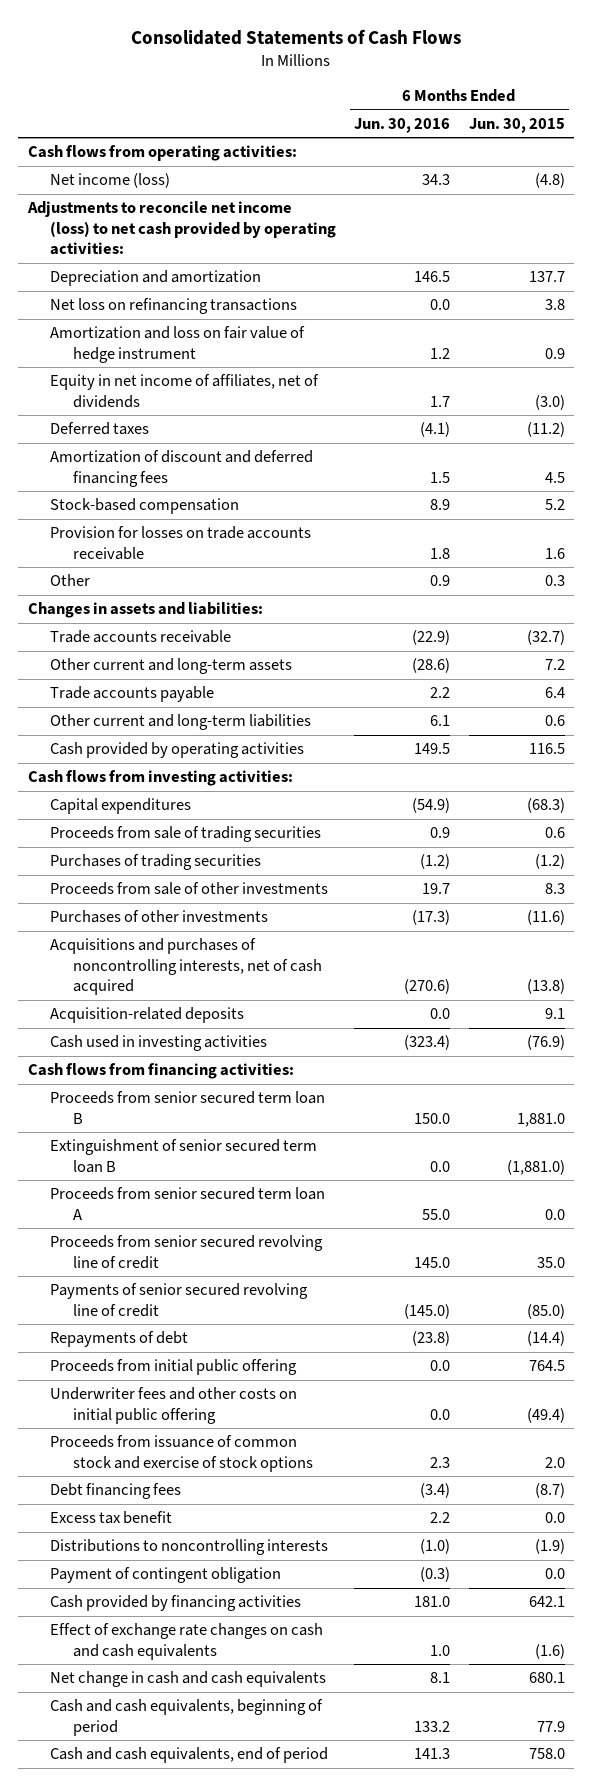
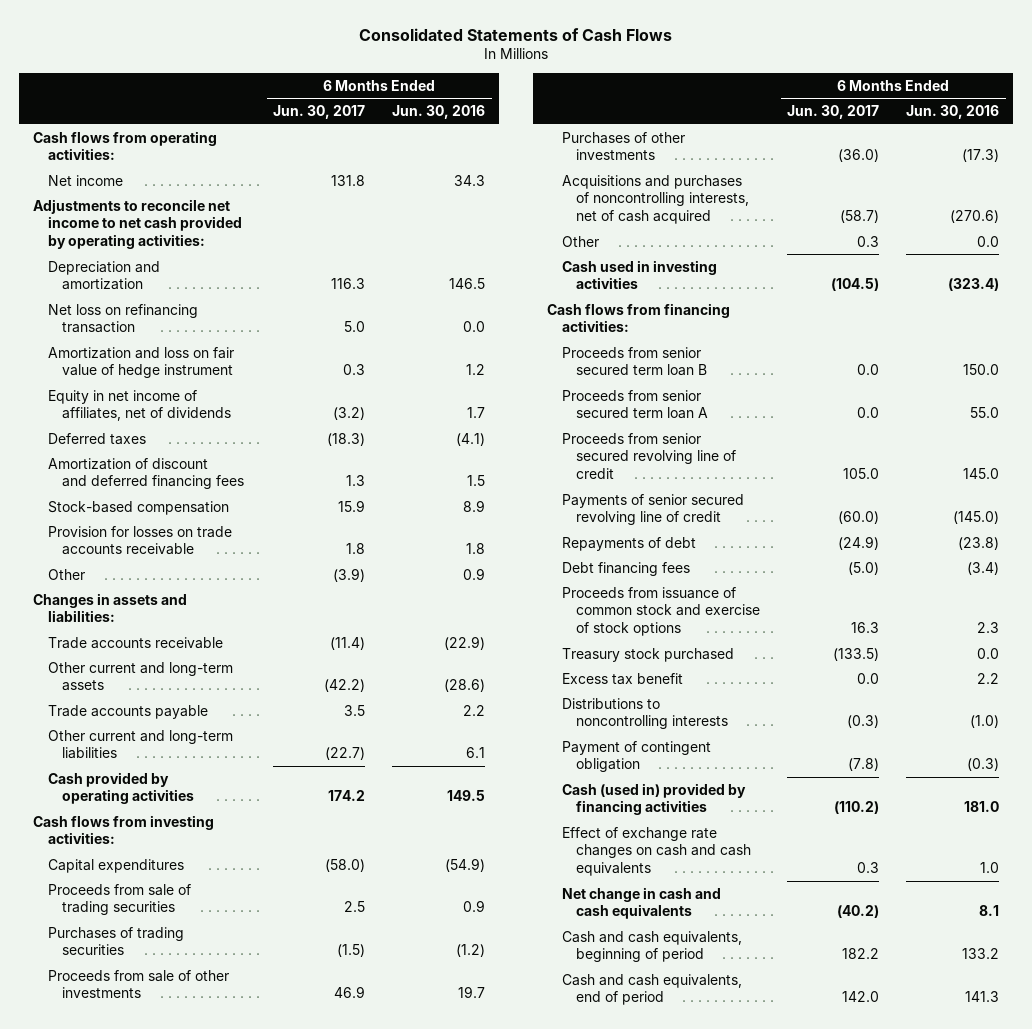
- | 6 Months Ended Jun. 30, 2016 | 6 Months Ended Jun. 30, 2015
+ | 6 Months Ended Jun. 30, 2017 | 6 Months Ended Jun. 30, 2016
- Net income (loss) | 34.3 | (4.8)
- Adjustments to reconcile net income (loss) to net cash provided by operating activities:
+ Net income | 131.8 | 34.3
+ Adjustments to reconcile net income to net cash provided by operating activities:
- Net loss on refinancing transactions | 0.0 | 3.8
+ Net loss on refinancing transaction | 5.0 | 0.0
- Acquisition-related deposits | 0.0 | 9.1
+ Other | 0.3 | 0.0
- Extinguishment of senior secured term loan B | 0.0 | (1,881.0)
- Proceeds from initial public offering | 0.0 | 764.5
- Underwriter fees and other costs on initial public offering | 0.0 | (49.4)
moved down: Proceeds from issuance of common stock and exercise of stock options | 16.3 | 2.3
+ Treasury stock purchased | (133.5) | 0.0
- Cash provided by financing activities | 181.0 | 642.1
+ Cash (used in) provided by financing activities | (110.2) | 181.0

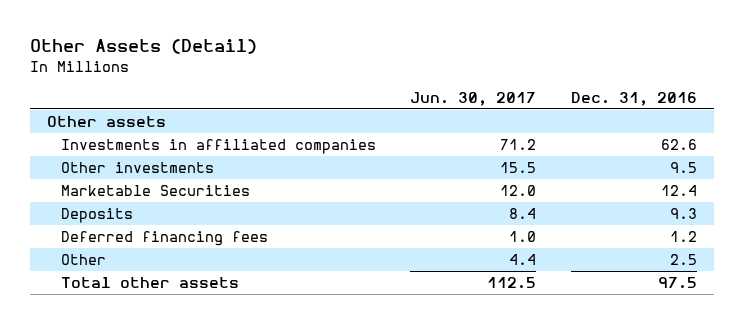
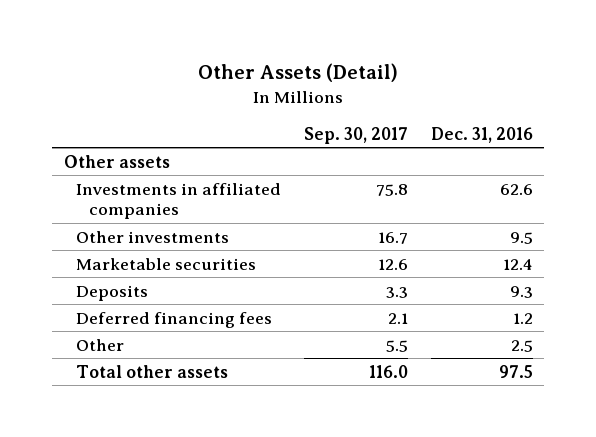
- | Jun. 30, 2017 | Dec. 31, 2016
+ | Sep. 30, 2017 | Dec. 31, 2016
- Marketable Securities | 12.0 | 12.4
+ Marketable securities | 12.6 | 12.4

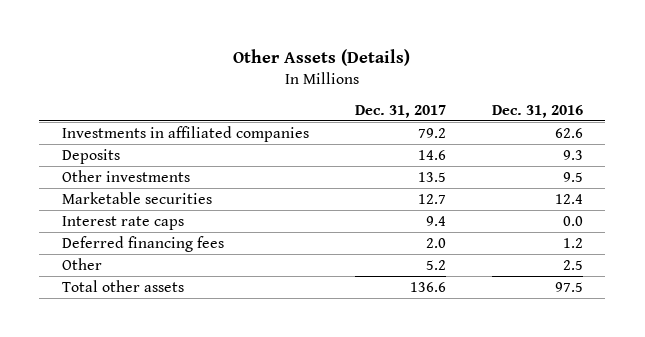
- Other Assets (Detail)
+ Other Assets (Details)
- | Sep. 30, 2017 | Dec. 31, 2016
+ | Dec. 31, 2017 | Dec. 31, 2016
- Other assets
moved up: Deposits | 14.6 | 9.3
+ Interest rate caps | 9.4 | 0.0

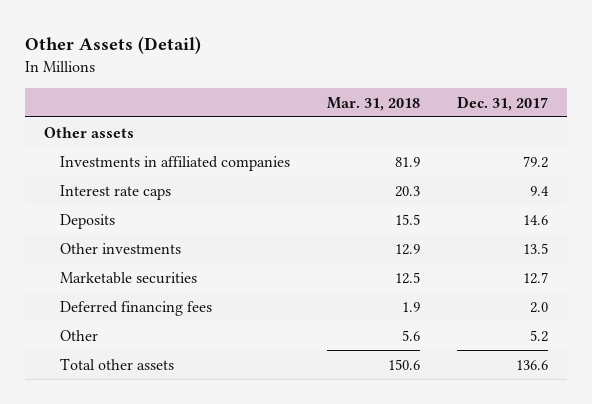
- Other Assets (Details)
+ Other Assets (Detail)
- | Dec. 31, 2017 | Dec. 31, 2016
+ | Mar. 31, 2018 | Dec. 31, 2017
+ Other assets
moved up: Interest rate caps | 20.3 | 9.4

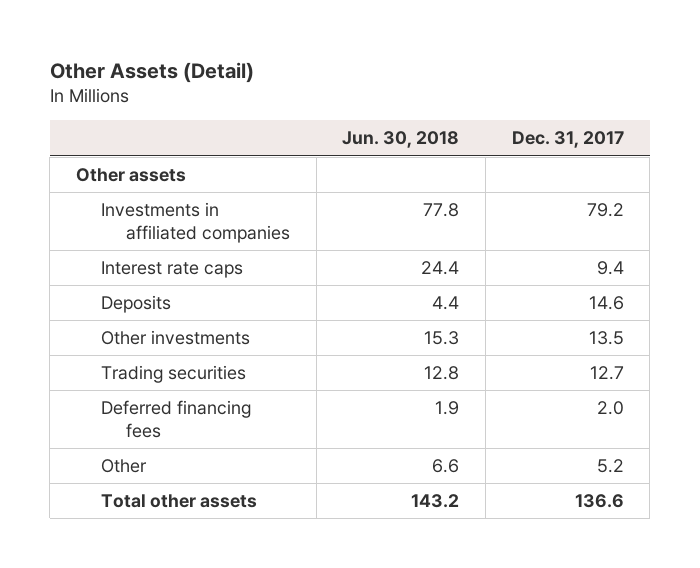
- | Mar. 31, 2018 | Dec. 31, 2017
+ | Jun. 30, 2018 | Dec. 31, 2017
- Marketable securities | 12.5 | 12.7
+ Trading securities | 12.8 | 12.7

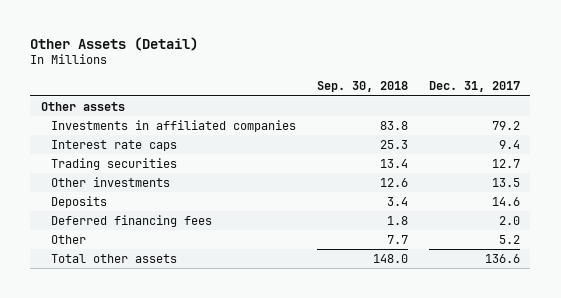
- | Jun. 30, 2018 | Dec. 31, 2017
+ | Sep. 30, 2018 | Dec. 31, 2017
moved down: Other investments | 12.6 | 13.5
moved down: Deposits | 3.4 | 14.6

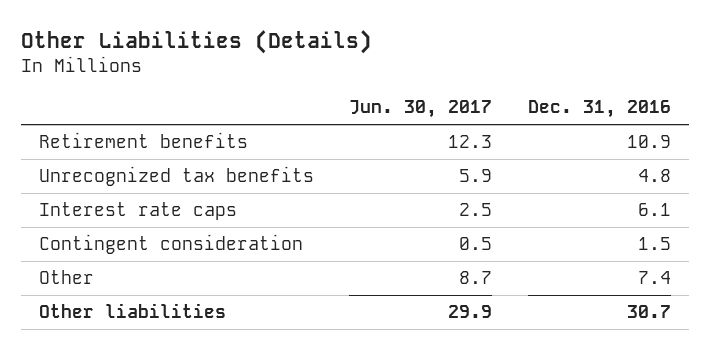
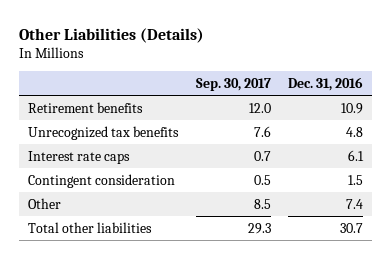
- | Jun. 30, 2017 | Dec. 31, 2016
+ | Sep. 30, 2017 | Dec. 31, 2016
- Other liabilities | 29.9 | 30.7
+ Total other liabilities | 29.3 | 30.7

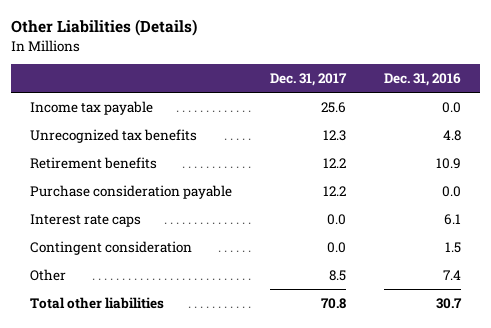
- | Sep. 30, 2017 | Dec. 31, 2016
+ | Dec. 31, 2017 | Dec. 31, 2016
+ Income tax payable | 25.6 | 0.0
moved down: Retirement benefits | 12.2 | 10.9
+ Purchase consideration payable | 12.2 | 0.0

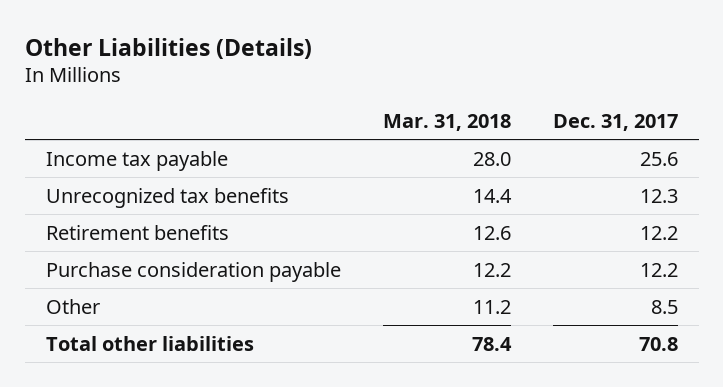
- | Dec. 31, 2017 | Dec. 31, 2016
+ | Mar. 31, 2018 | Dec. 31, 2017
- Interest rate caps | 0.0 | 6.1
- Contingent consideration | 0.0 | 1.5

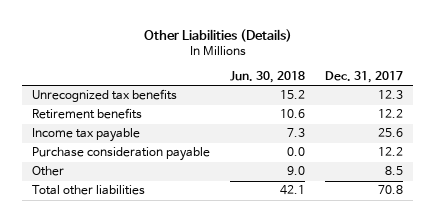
- | Mar. 31, 2018 | Dec. 31, 2017
+ | Jun. 30, 2018 | Dec. 31, 2017
moved down: Income tax payable | 7.3 | 25.6

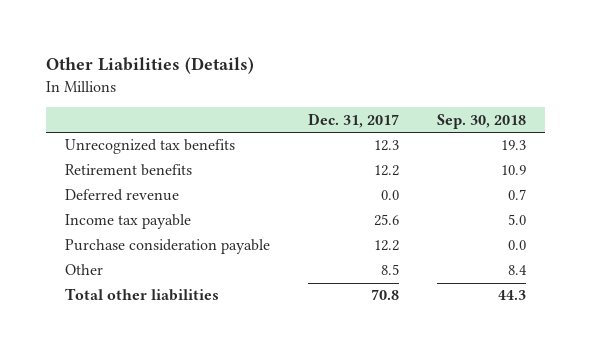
- | Jun. 30, 2018 | Dec. 31, 2017
+ | Dec. 31, 2017 | Sep. 30, 2018
+ Deferred revenue | 0.0 | 0.7

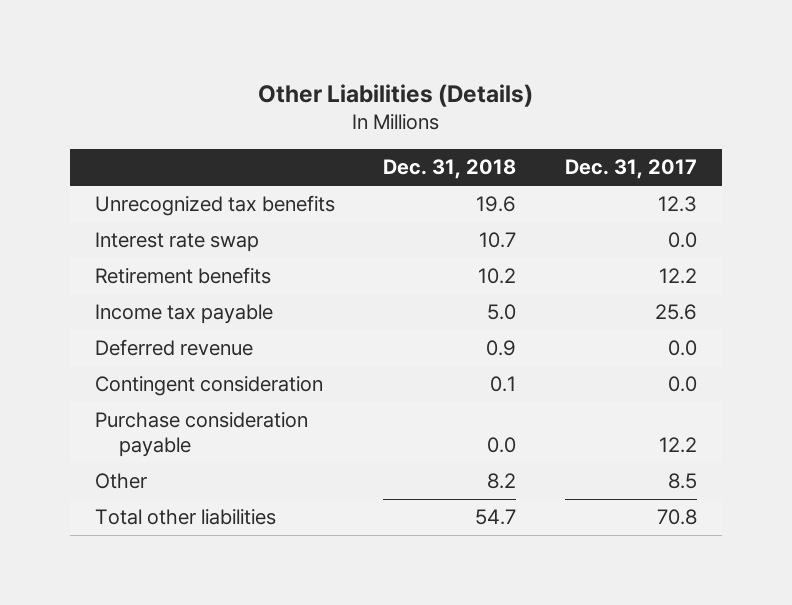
- | Dec. 31, 2017 | Sep. 30, 2018
+ | Dec. 31, 2018 | Dec. 31, 2017
+ Interest rate swap | 10.7 | 0.0
moved down: Deferred revenue | 0.9 | 0.0
+ Contingent consideration | 0.1 | 0.0

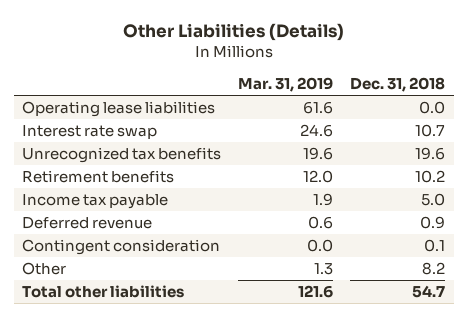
- | Dec. 31, 2018 | Dec. 31, 2017
+ | Mar. 31, 2019 | Dec. 31, 2018
+ Operating lease liabilities | 61.6 | 0.0
moved down: Unrecognized tax benefits | 19.6 | 19.6
- Purchase consideration payable | 0.0 | 12.2

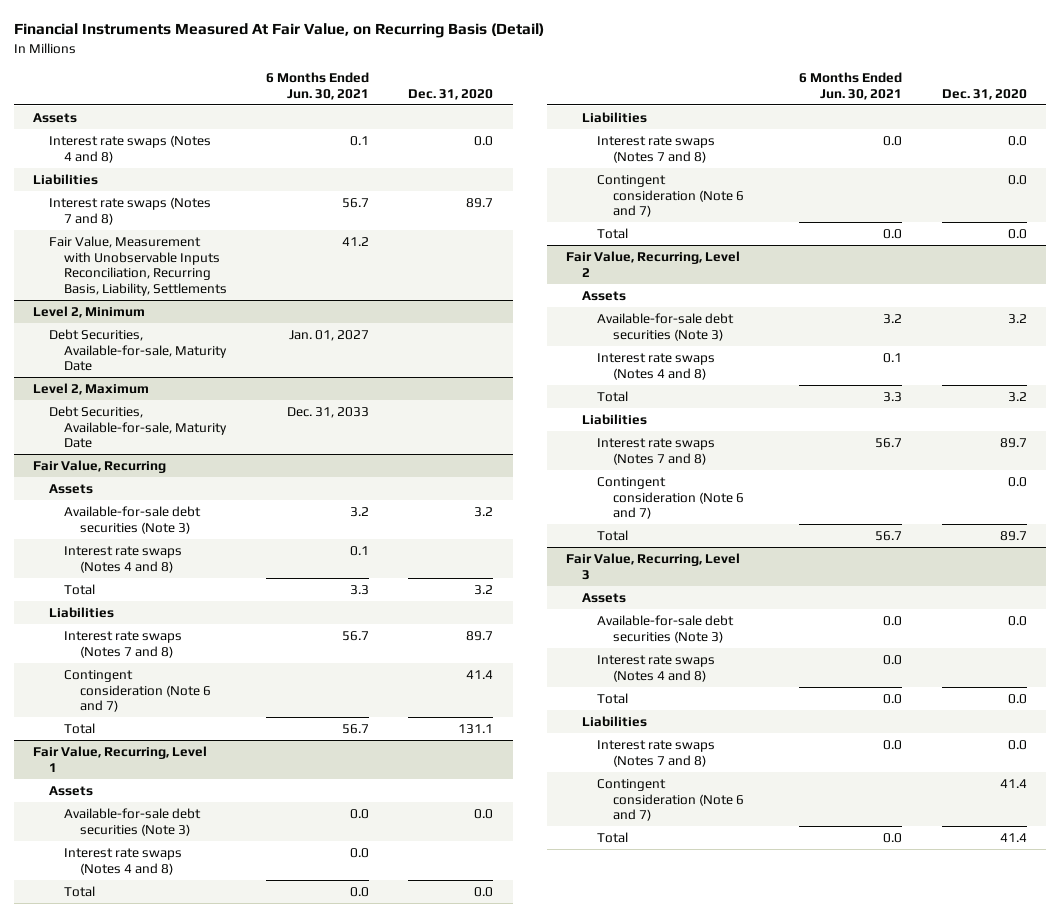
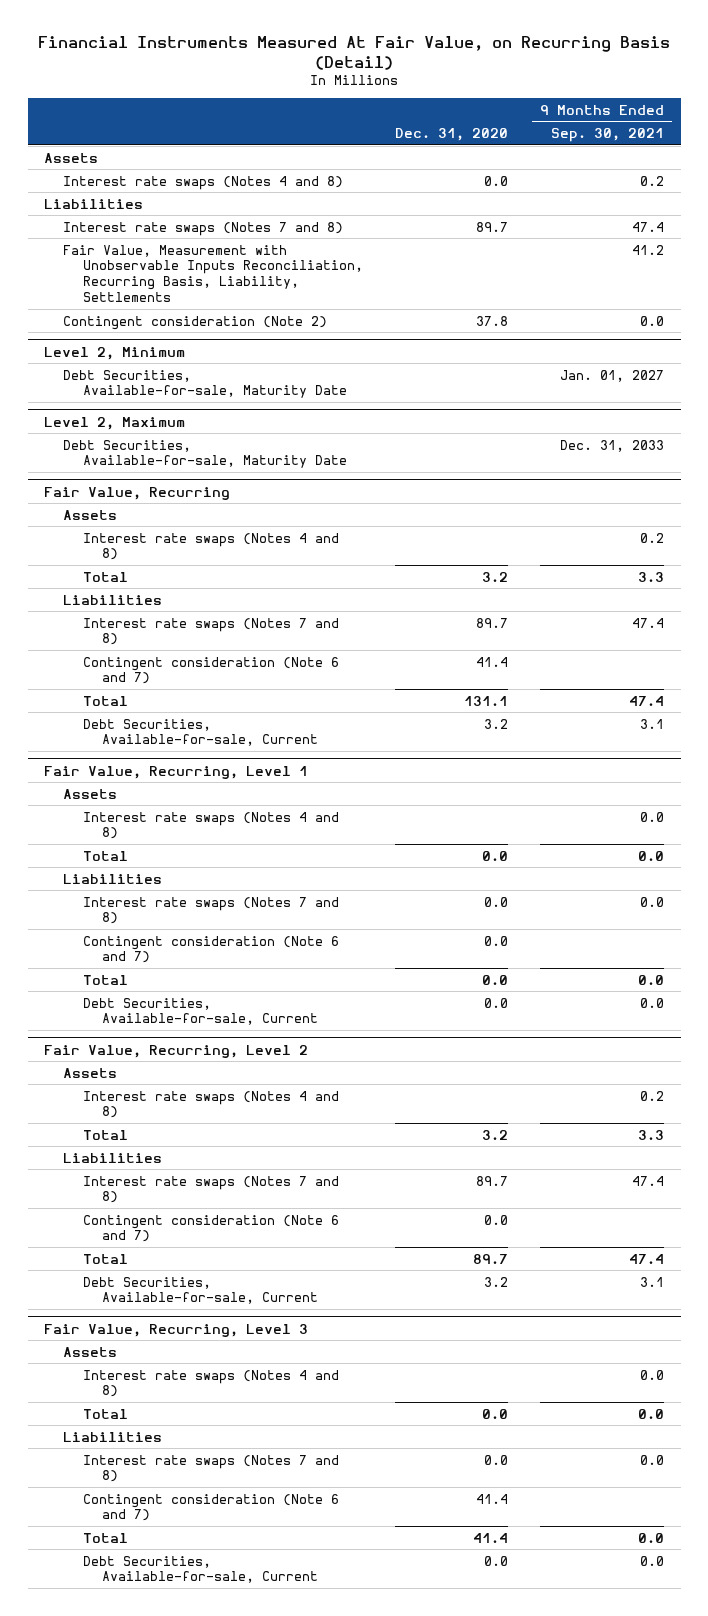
- | 6 Months Ended Jun. 30, 2021 | Dec. 31, 2020
+ | Dec. 31, 2020 | 9 Months Ended Sep. 30, 2021
+ Contingent consideration (Note 2) | 37.8 | 0.0
@ Fair Value, Recurring
- Available-for-sale debt securities (Note 3) | 3.2 | 3.2
+ Debt Securities, Available-for-sale, Current | 3.2 | 3.1
@ Fair Value, Recurring, Level 1
- Available-for-sale debt securities (Note 3) | 0.0 | 0.0
+ Debt Securities, Available-for-sale, Current | 0.0 | 0.0
@ Fair Value, Recurring, Level 2
- Available-for-sale debt securities (Note 3) | 3.2 | 3.2
+ Debt Securities, Available-for-sale, Current | 3.2 | 3.1
@ Fair Value, Recurring, Level 3
- Available-for-sale debt securities (Note 3) | 0.0 | 0.0
+ Debt Securities, Available-for-sale, Current | 0.0 | 0.0

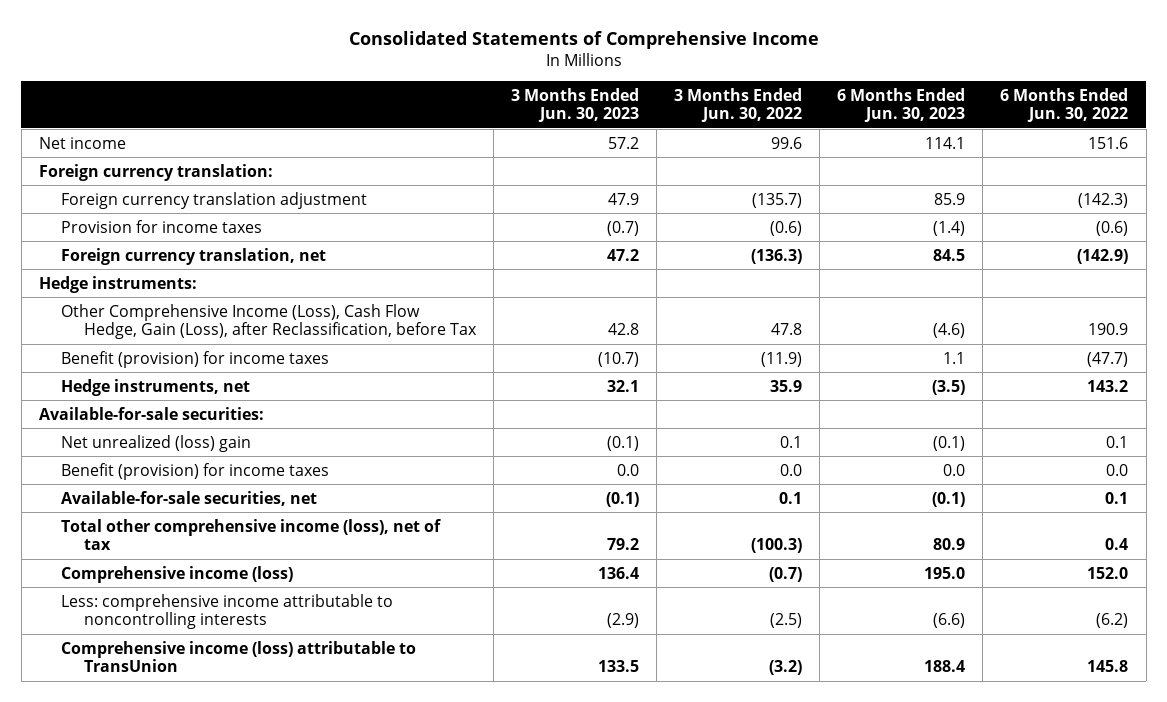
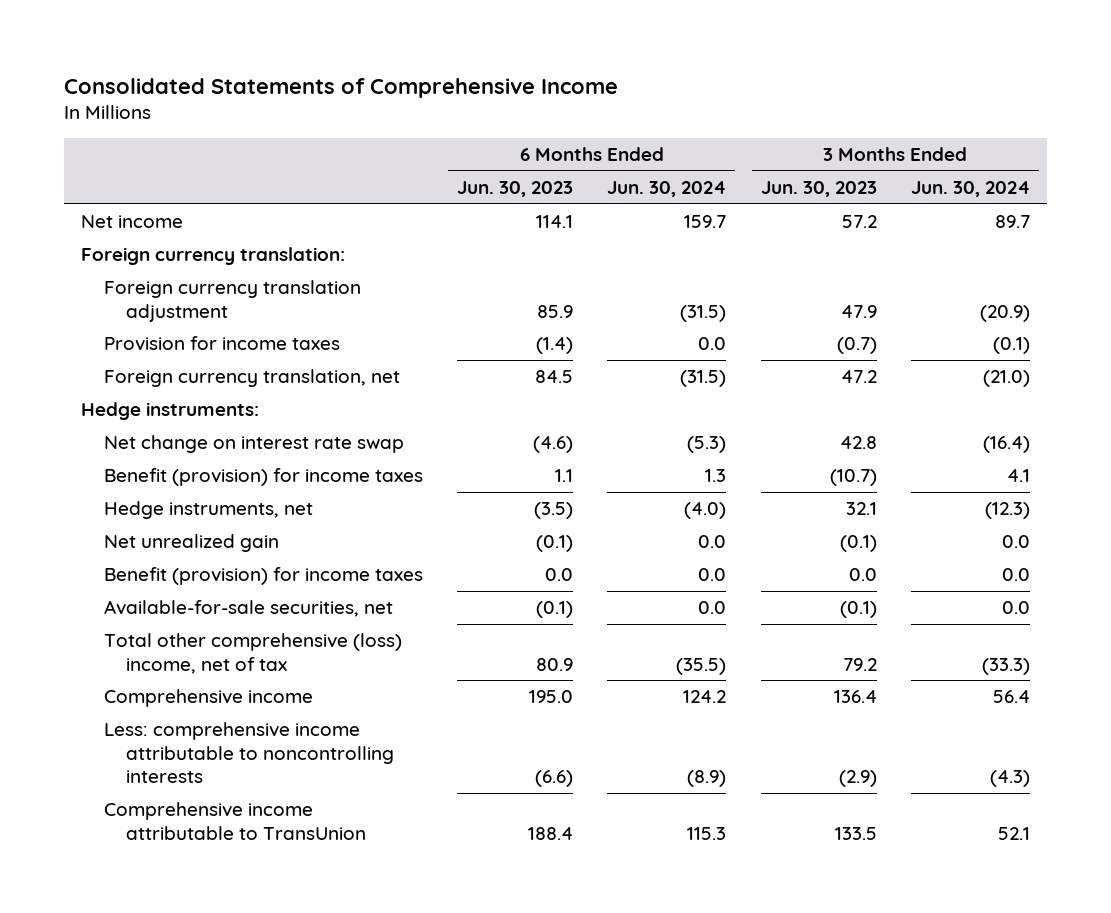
- | 3 Months Ended Jun. 30, 2023 | 3 Months Ended Jun. 30, 2022 | 6 Months Ended Jun. 30, 2023 | 6 Months Ended Jun. 30, 2022
+ | 6 Months Ended Jun. 30, 2023 | 6 Months Ended Jun. 30, 2024 | 3 Months Ended Jun. 30, 2023 | 3 Months Ended Jun. 30, 2024
- Other Comprehensive Income (Loss), Cash Flow Hedge, Gain (Loss), after Reclassification, before Tax | 42.8 | 47.8 | (4.6) | 190.9
+ Net change on interest rate swap | (4.6) | (5.3) | 42.8 | (16.4)
- Available-for-sale securities:
- Net unrealized (loss) gain | (0.1) | 0.1 | (0.1) | 0.1
+ Net unrealized gain | (0.1) | 0.0 | (0.1) | 0.0
- Total other comprehensive income (loss), net of tax | 79.2 | (100.3) | 80.9 | 0.4
- Comprehensive income (loss) | 136.4 | (0.7) | 195.0 | 152.0
+ Total other comprehensive (loss) income, net of tax | 80.9 | (35.5) | 79.2 | (33.3)
+ Comprehensive income | 195.0 | 124.2 | 136.4 | 56.4
- Comprehensive income (loss) attributable to TransUnion | 133.5 | (3.2) | 188.4 | 145.8
+ Comprehensive income attributable to TransUnion | 188.4 | 115.3 | 133.5 | 52.1

